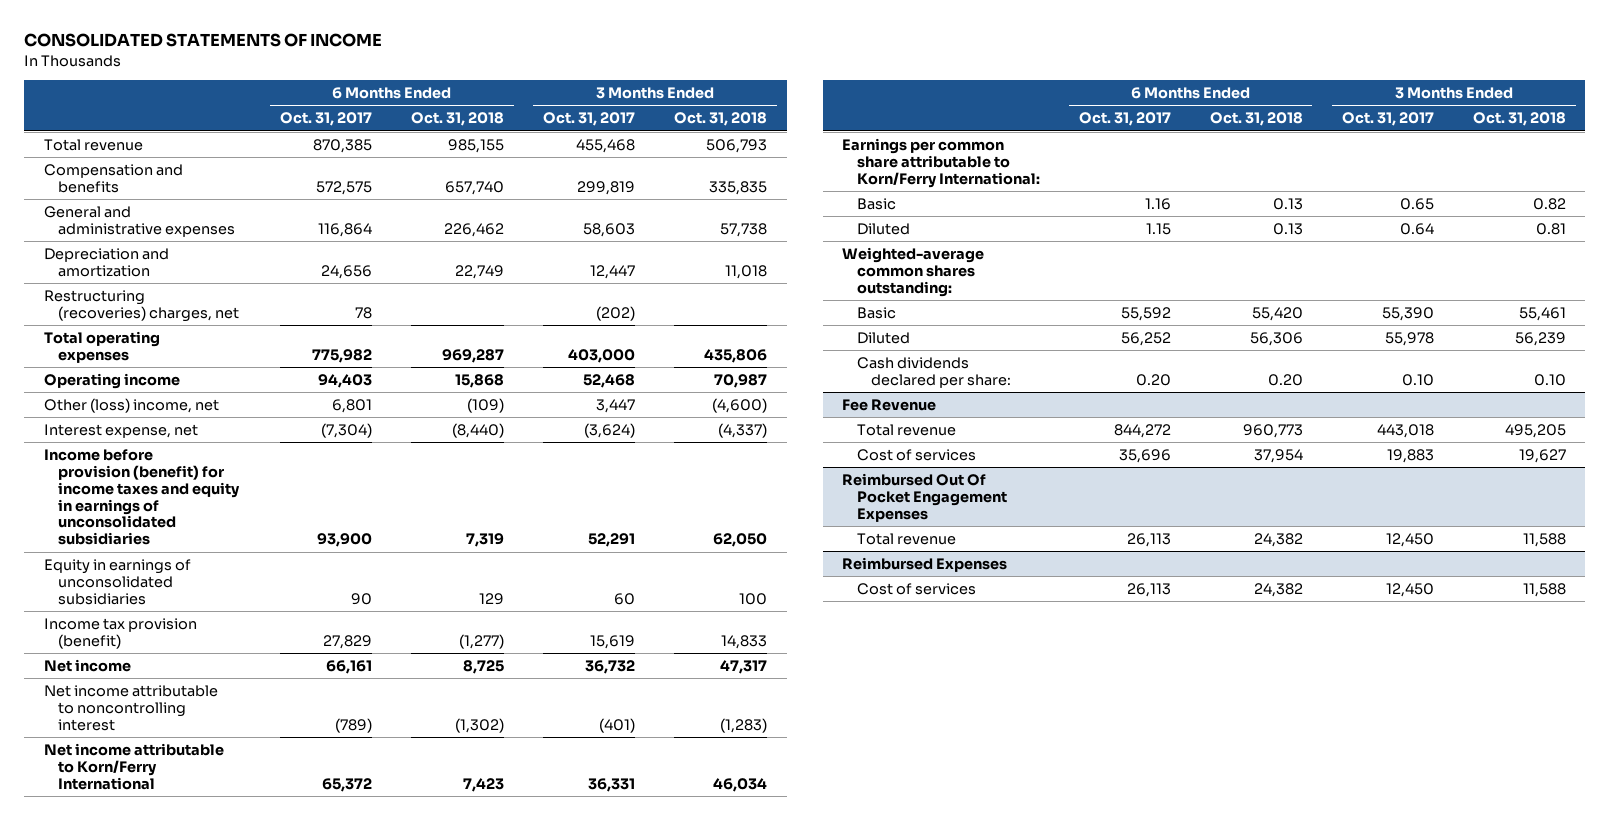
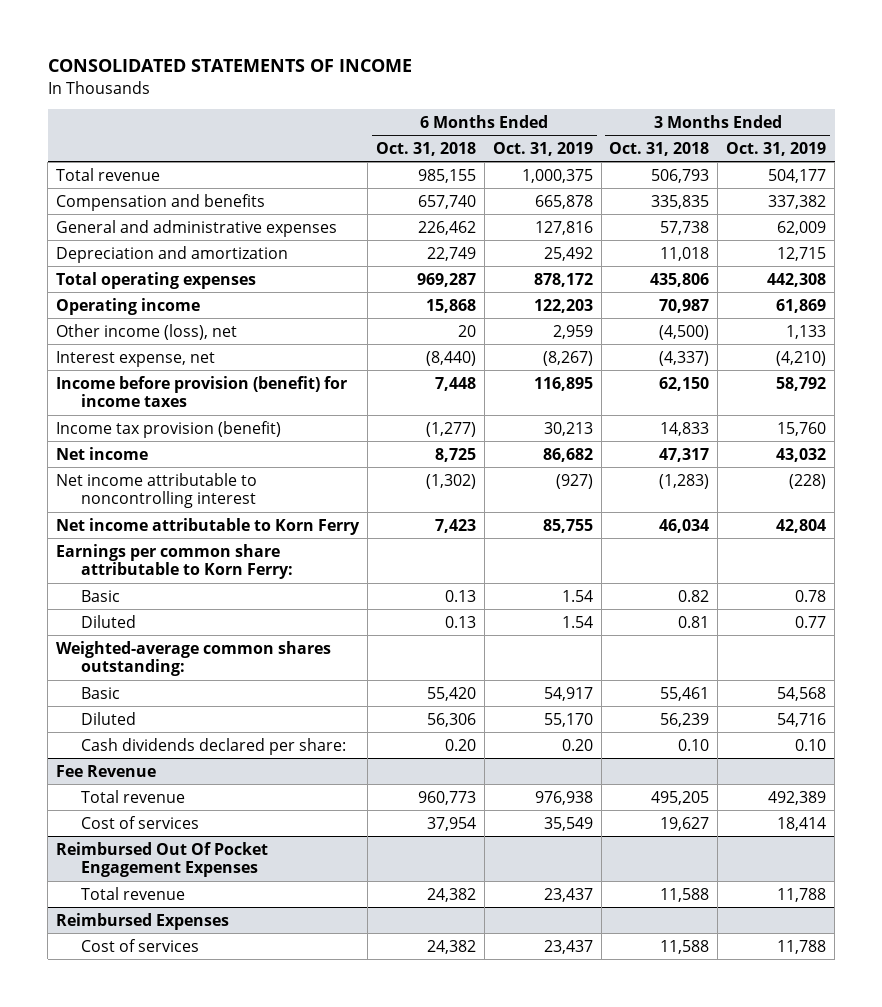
- | 6 Months Ended Oct. 31, 2017 | 6 Months Ended Oct. 31, 2018 | 3 Months Ended Oct. 31, 2017 | 3 Months Ended Oct. 31, 2018
+ | 6 Months Ended Oct. 31, 2018 | 6 Months Ended Oct. 31, 2019 | 3 Months Ended Oct. 31, 2018 | 3 Months Ended Oct. 31, 2019
- Restructuring (recoveries) charges, net | 78 | | (202) |
- Other (loss) income, net | 6,801 | (109) | 3,447 | (4,600)
+ Other income (loss), net | 20 | 2,959 | (4,500) | 1,133
- Income before provision (benefit) for income taxes and equity in earnings of unconsolidated subsidiaries | 93,900 | 7,319 | 52,291 | 62,050
- Equity in earnings of unconsolidated subsidiaries | 90 | 129 | 60 | 100
+ Income before provision (benefit) for income taxes | 7,448 | 116,895 | 62,150 | 58,792
- Net income attributable to Korn/Ferry International | 65,372 | 7,423 | 36,331 | 46,034
- Earnings per common share attributable to Korn/Ferry International:
+ Net income attributable to Korn Ferry | 7,423 | 85,755 | 46,034 | 42,804
+ Earnings per common share attributable to Korn Ferry:

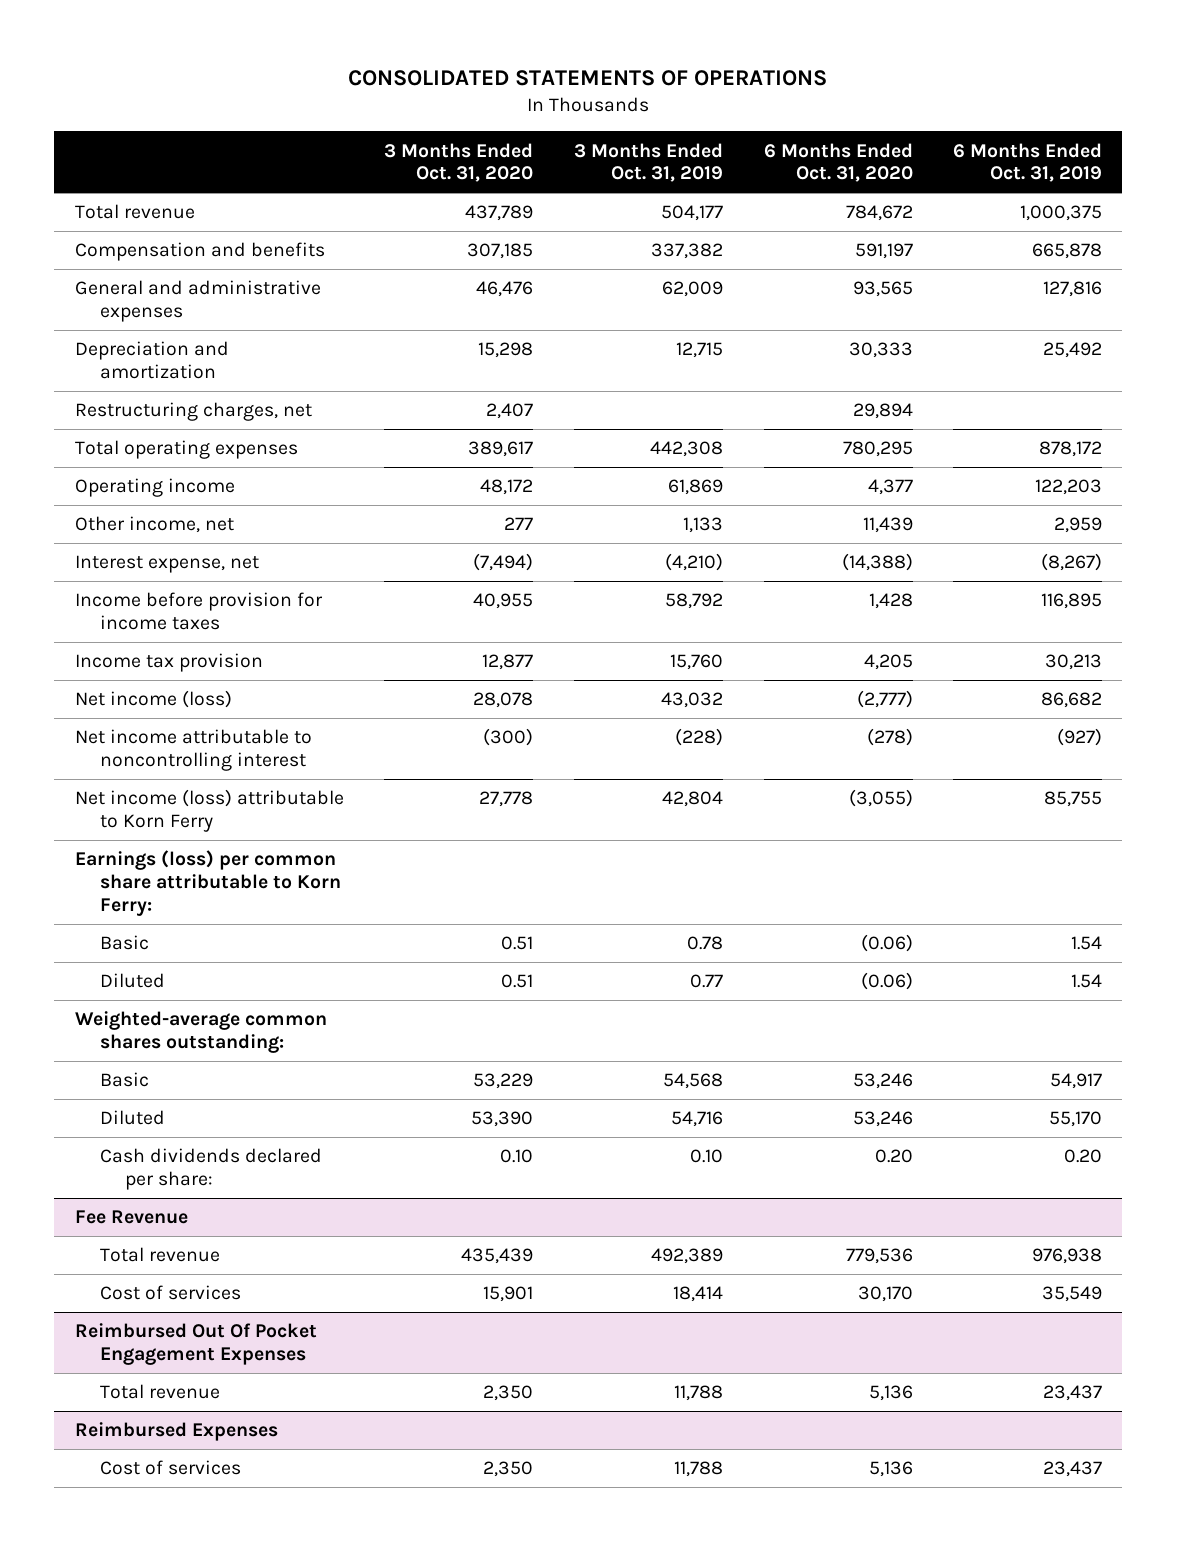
- CONSOLIDATED STATEMENTS OF INCOME
+ CONSOLIDATED STATEMENTS OF OPERATIONS
- | 6 Months Ended Oct. 31, 2018 | 6 Months Ended Oct. 31, 2019 | 3 Months Ended Oct. 31, 2018 | 3 Months Ended Oct. 31, 2019
+ | 3 Months Ended Oct. 31, 2020 | 3 Months Ended Oct. 31, 2019 | 6 Months Ended Oct. 31, 2020 | 6 Months Ended Oct. 31, 2019
+ Restructuring charges, net | 2,407 | | 29,894 |
- Other income (loss), net | 20 | 2,959 | (4,500) | 1,133
+ Other income, net | 277 | 1,133 | 11,439 | 2,959
- Income before provision (benefit) for income taxes | 7,448 | 116,895 | 62,150 | 58,792
- Income tax provision (benefit) | (1,277) | 30,213 | 14,833 | 15,760
- Net income | 8,725 | 86,682 | 47,317 | 43,032
+ Income before provision for income taxes | 40,955 | 58,792 | 1,428 | 116,895
+ Income tax provision | 12,877 | 15,760 | 4,205 | 30,213
+ Net income (loss) | 28,078 | 43,032 | (2,777) | 86,682
- Net income attributable to Korn Ferry | 7,423 | 85,755 | 46,034 | 42,804
- Earnings per common share attributable to Korn Ferry:
+ Net income (loss) attributable to Korn Ferry | 27,778 | 42,804 | (3,055) | 85,755
+ Earnings (loss) per common share attributable to Korn Ferry:

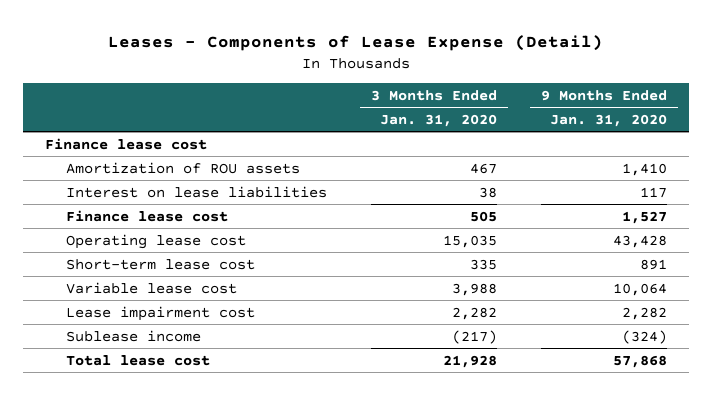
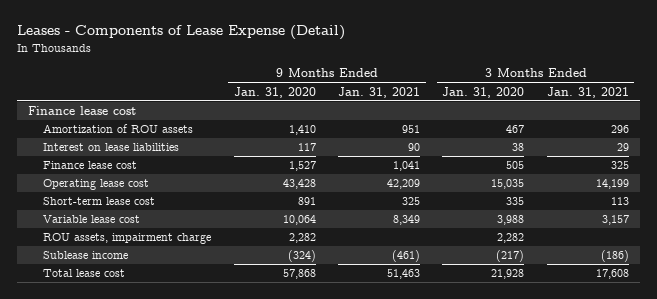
- | 3 Months Ended Jan. 31, 2020 | 9 Months Ended Jan. 31, 2020
+ | 9 Months Ended Jan. 31, 2020 | 9 Months Ended Jan. 31, 2021 | 3 Months Ended Jan. 31, 2020 | 3 Months Ended Jan. 31, 2021
- Lease impairment cost | 2,282 | 2,282
+ ROU assets, impairment charge | 2,282 | | 2,282 |

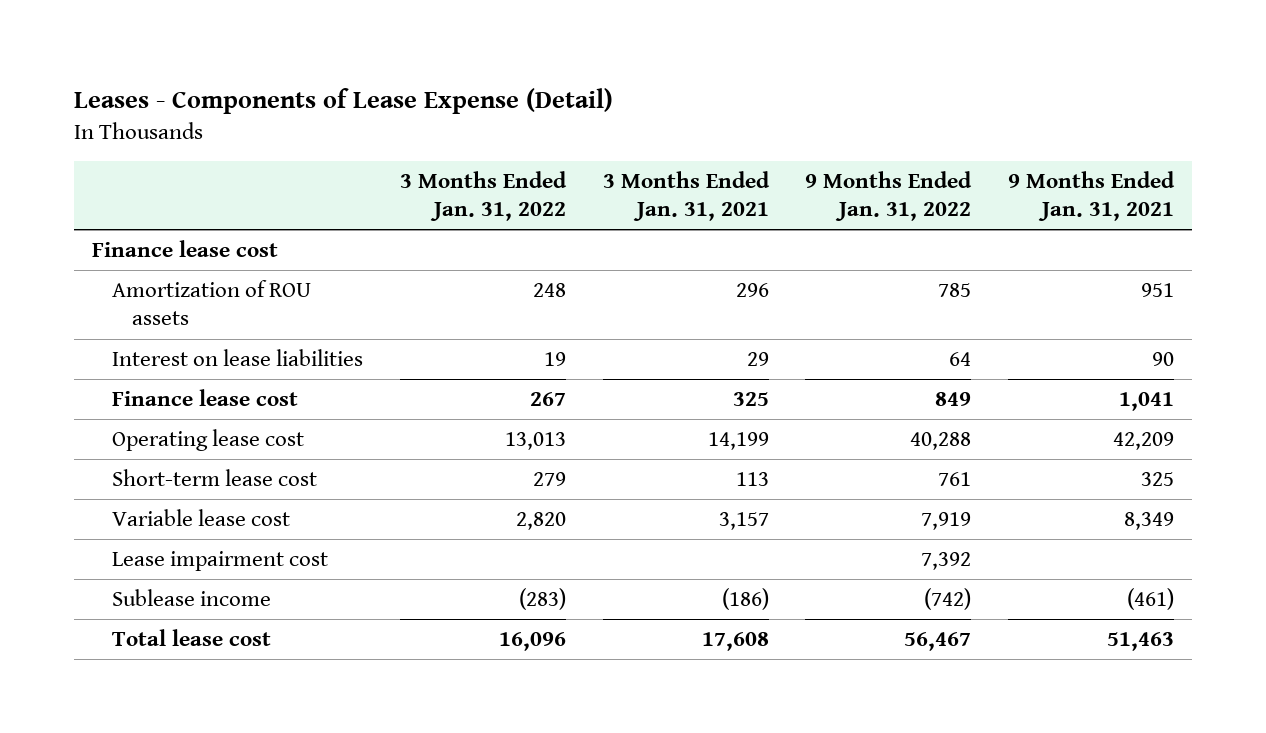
- | 9 Months Ended Jan. 31, 2020 | 9 Months Ended Jan. 31, 2021 | 3 Months Ended Jan. 31, 2020 | 3 Months Ended Jan. 31, 2021
+ | 3 Months Ended Jan. 31, 2022 | 3 Months Ended Jan. 31, 2021 | 9 Months Ended Jan. 31, 2022 | 9 Months Ended Jan. 31, 2021
- ROU assets, impairment charge | 2,282 | | 2,282 |
+ Lease impairment cost | | | 7,392 |

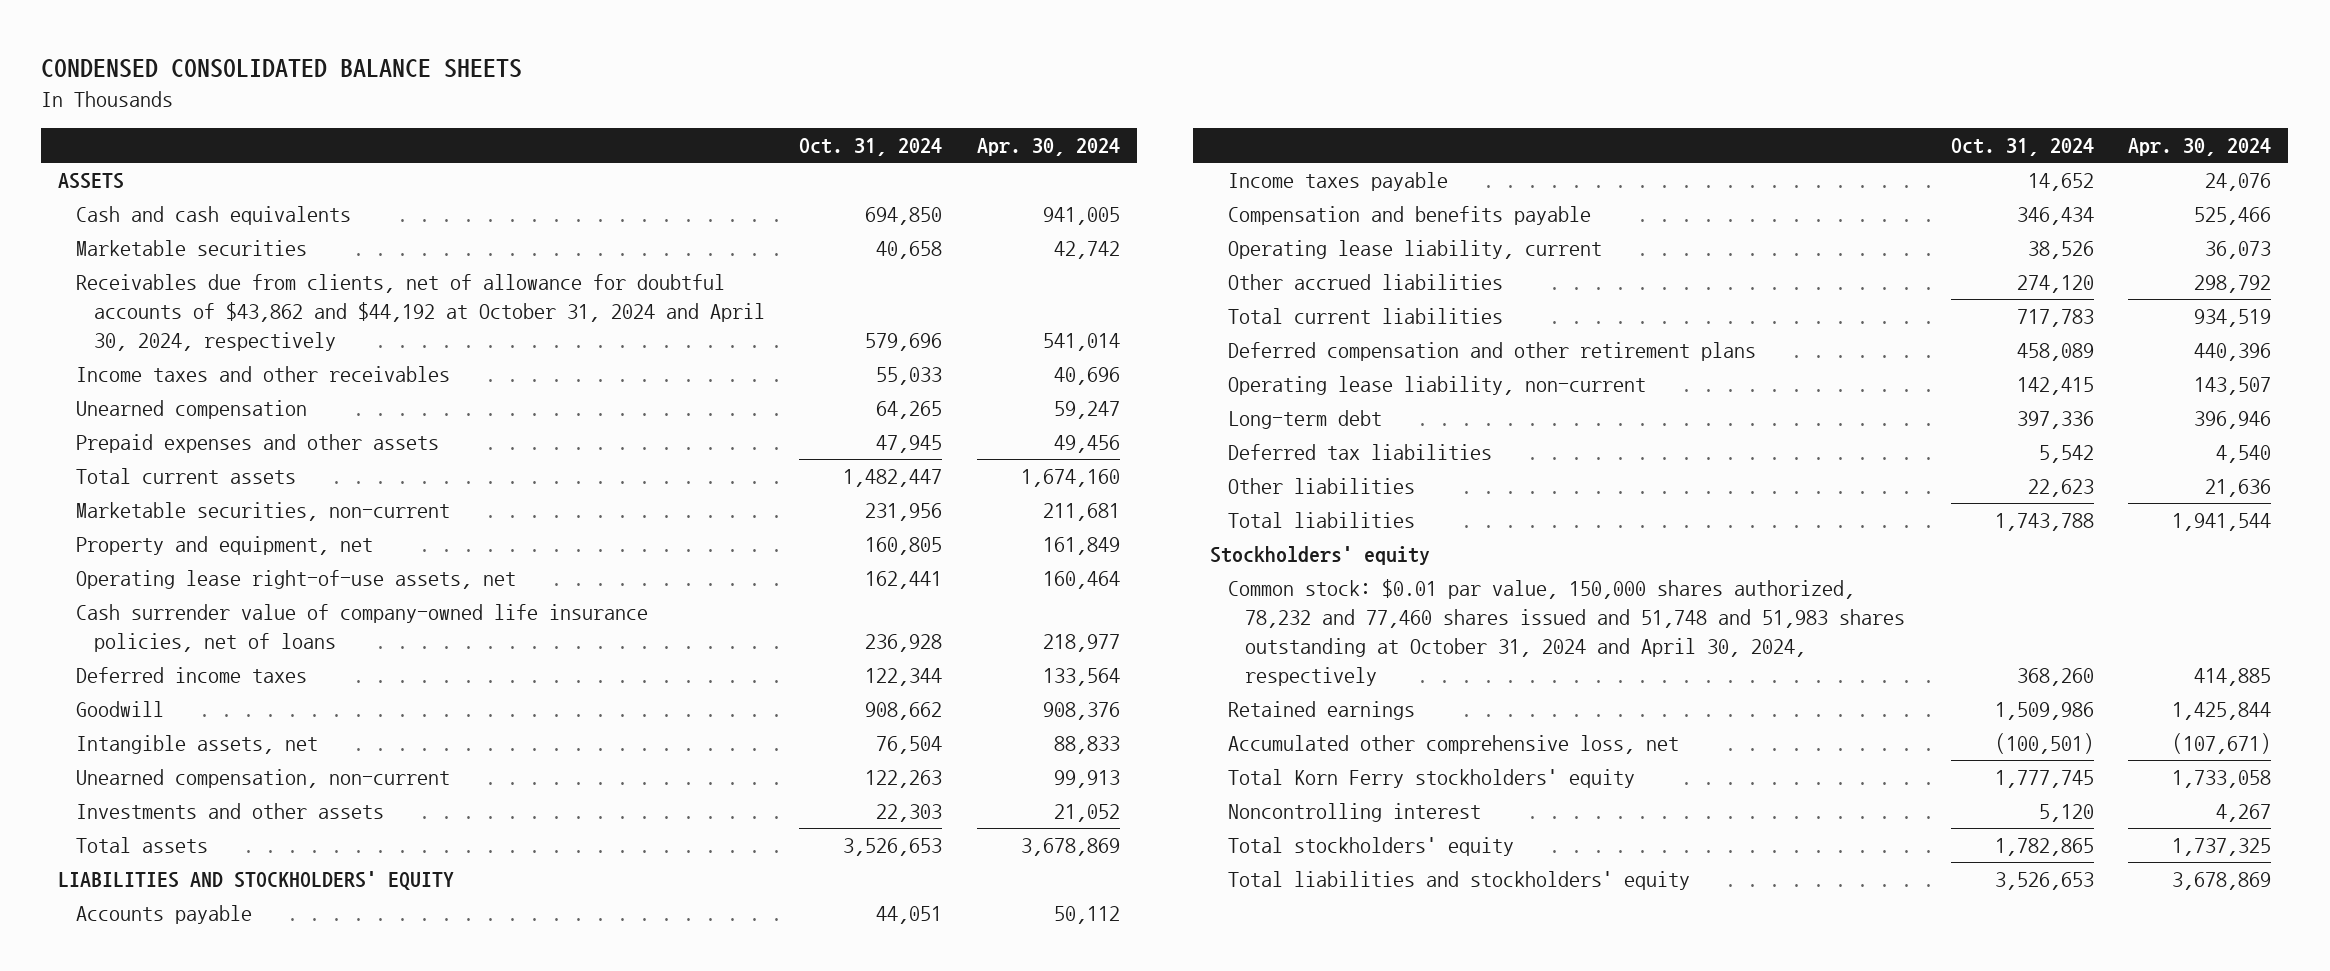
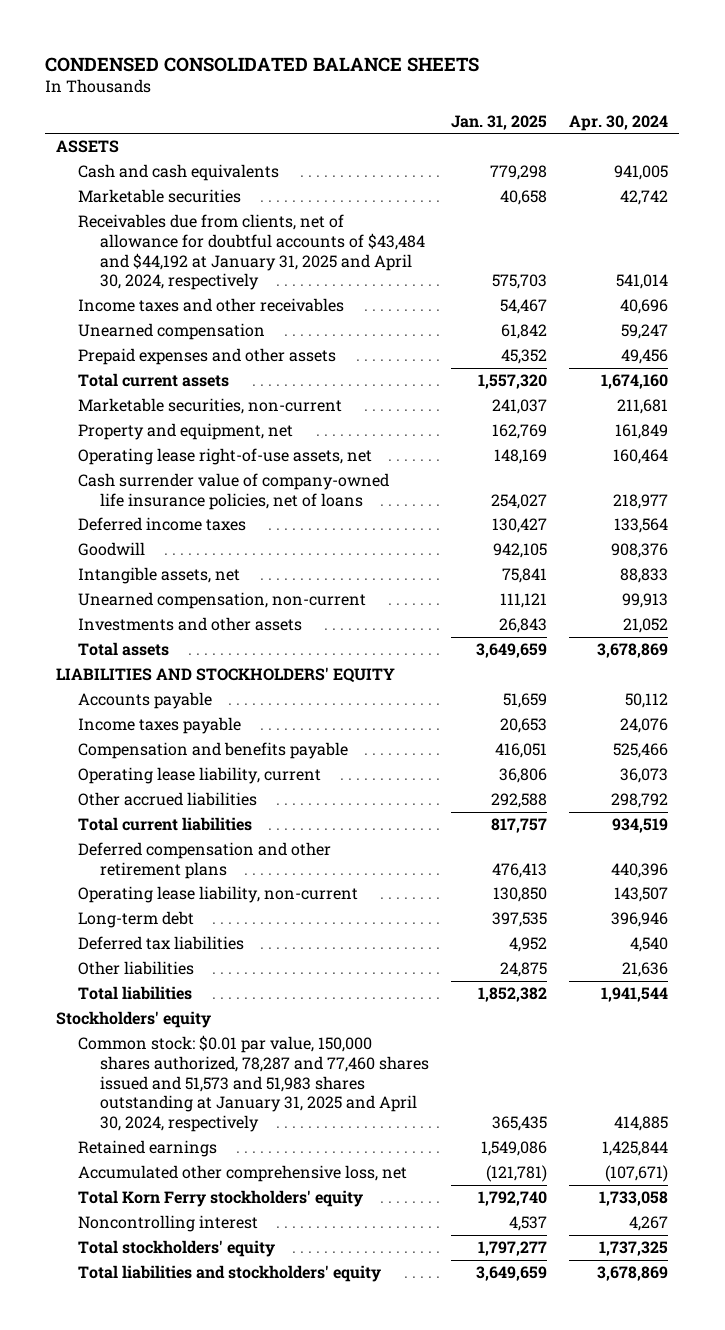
- | Oct. 31, 2024 | Apr. 30, 2024
+ | Jan. 31, 2025 | Apr. 30, 2024
- Receivables due from clients, net of allowance for doubtful accounts of $43,862 and $44,192 at October 31, 2024 and April 30, 2024, respectively | 579,696 | 541,014
+ Receivables due from clients, net of allowance for doubtful accounts of $43,484 and $44,192 at January 31, 2025 and April 30, 2024, respectively | 575,703 | 541,014
- Common stock: $0.01 par value, 150,000 shares authorized, 78,232 and 77,460 shares issued and 51,748 and 51,983 shares outstanding at October 31, 2024 and April 30, 2024, respectively | 368,260 | 414,885
+ Common stock: $0.01 par value, 150,000 shares authorized, 78,287 and 77,460 shares issued and 51,573 and 51,983 shares outstanding at January 31, 2025 and April 30, 2024, respectively | 365,435 | 414,885

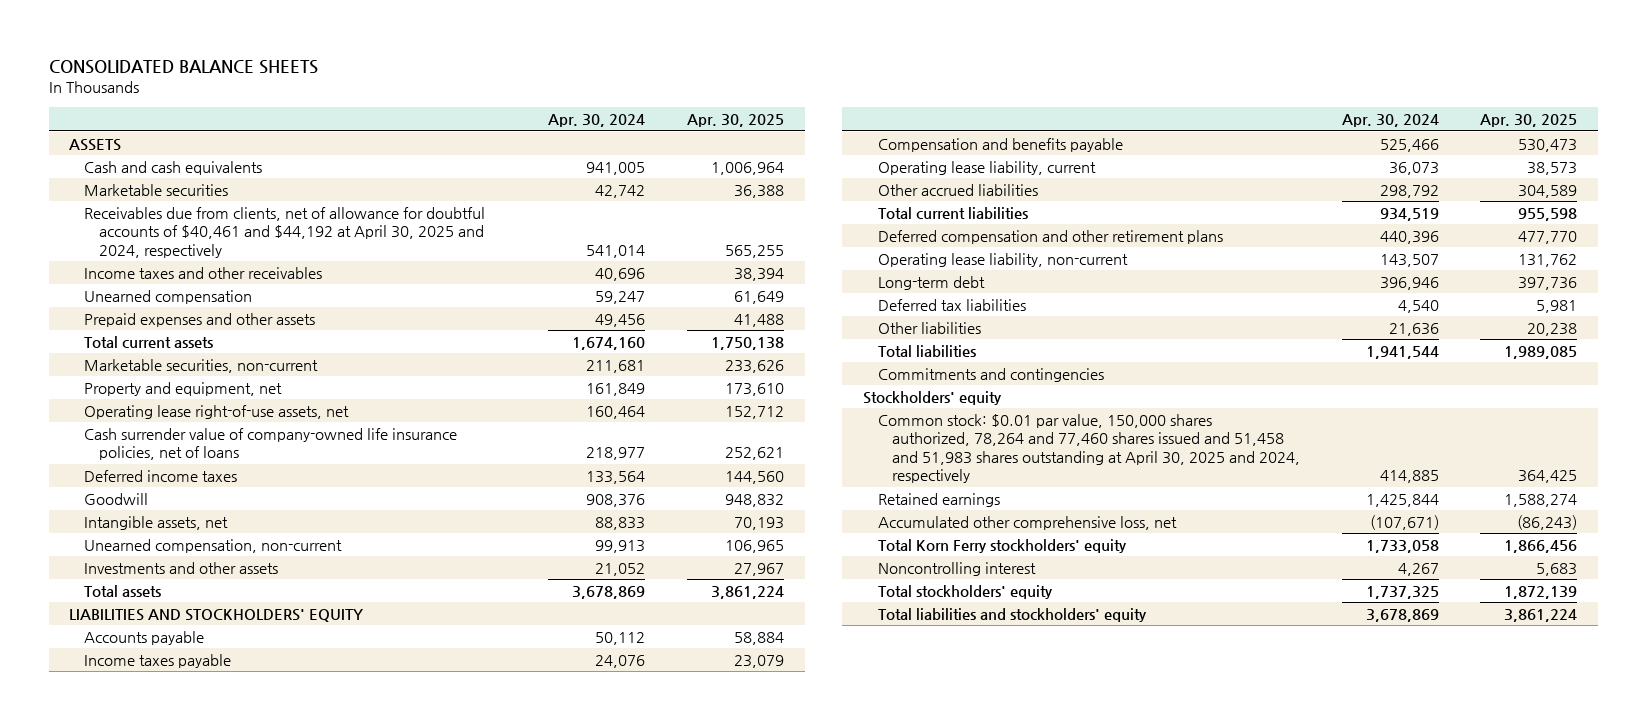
- CONDENSED CONSOLIDATED BALANCE SHEETS
+ CONSOLIDATED BALANCE SHEETS
- | Jan. 31, 2025 | Apr. 30, 2024
+ | Apr. 30, 2024 | Apr. 30, 2025
- Receivables due from clients, net of allowance for doubtful accounts of $43,484 and $44,192 at January 31, 2025 and April 30, 2024, respectively | 575,703 | 541,014
+ Receivables due from clients, net of allowance for doubtful accounts of $40,461 and $44,192 at April 30, 2025 and 2024, respectively | 541,014 | 565,255
+ Commitments and contingencies
- Common stock: $0.01 par value, 150,000 shares authorized, 78,287 and 77,460 shares issued and 51,573 and 51,983 shares outstanding at January 31, 2025 and April 30, 2024, respectively | 365,435 | 414,885
+ Common stock: $0.01 par value, 150,000 shares authorized, 78,264 and 77,460 shares issued and 51,458 and 51,983 shares outstanding at April 30, 2025 and 2024, respectively | 414,885 | 364,425

